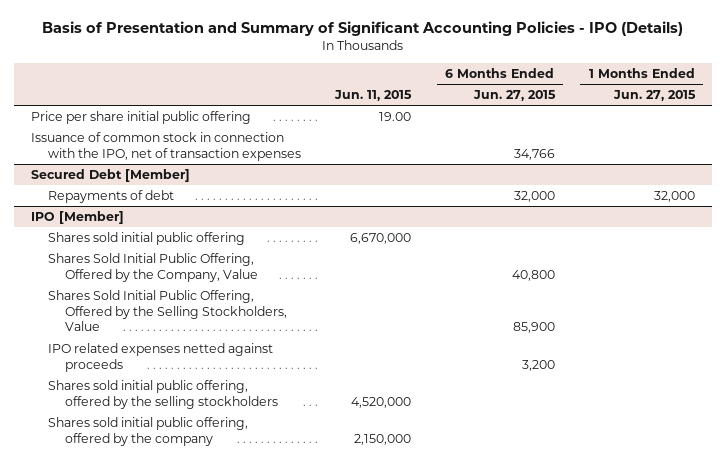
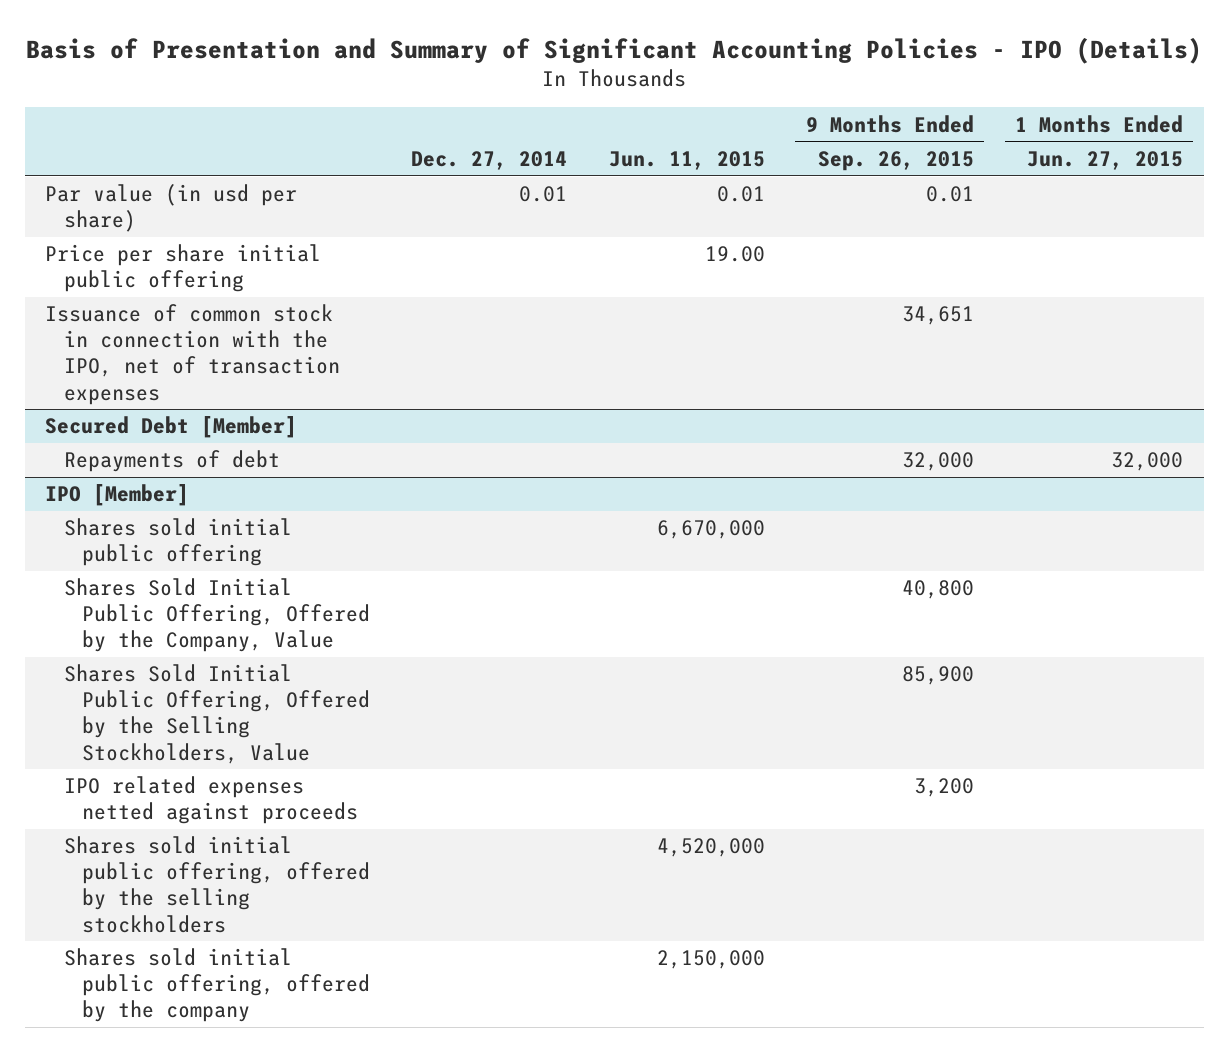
- | Jun. 11, 2015 | 6 Months Ended Jun. 27, 2015 | 1 Months Ended Jun. 27, 2015
+ | Dec. 27, 2014 | Jun. 11, 2015 | 9 Months Ended Sep. 26, 2015 | 1 Months Ended Jun. 27, 2015
+ Par value (in usd per share) | 0.01 | 0.01 | 0.01 |

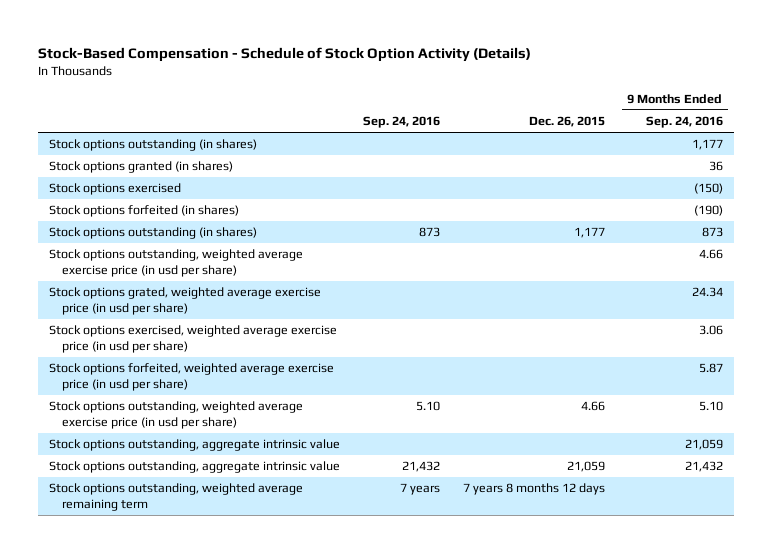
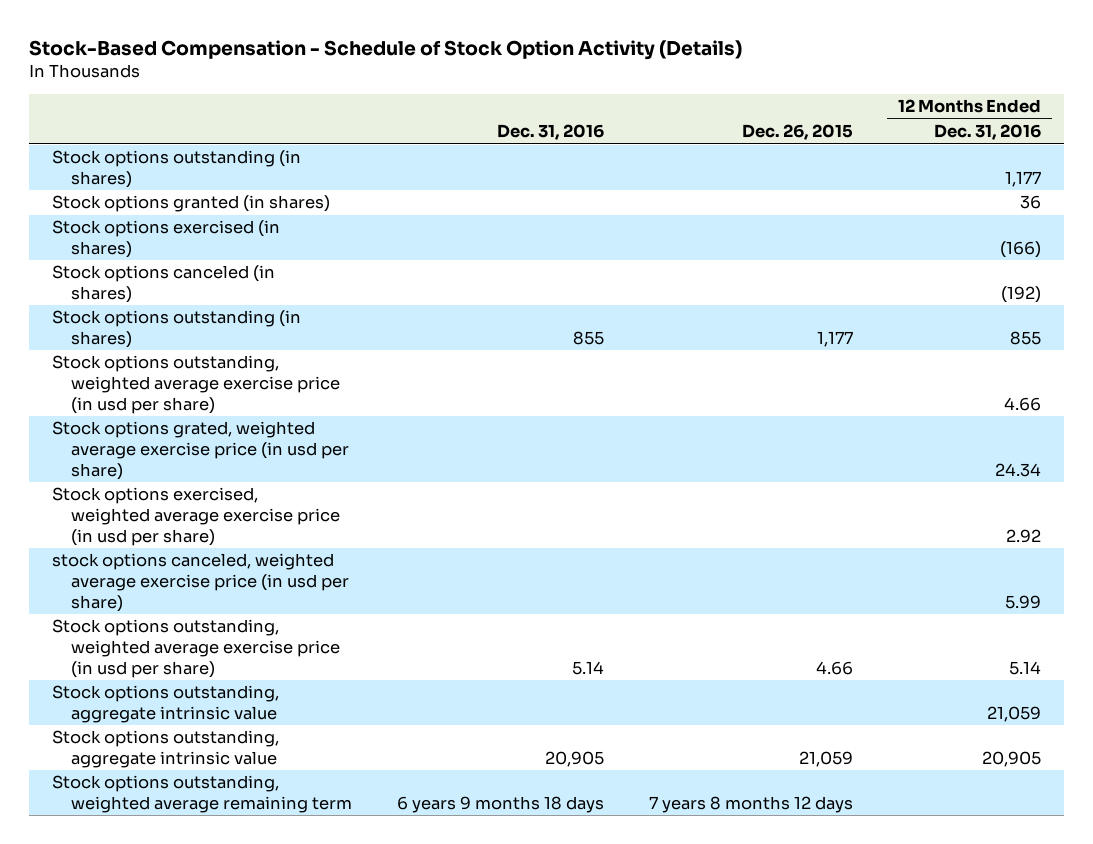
- | Sep. 24, 2016 | Dec. 26, 2015 | 9 Months Ended Sep. 24, 2016
+ | Dec. 31, 2016 | Dec. 26, 2015 | 12 Months Ended Dec. 31, 2016
- Stock options exercised | | | (150)
- Stock options forfeited (in shares) | | | (190)
+ Stock options exercised (in shares) | | | (166)
+ Stock options canceled (in shares) | | | (192)
- Stock options forfeited, weighted average exercise price (in usd per share) | | | 5.87
+ stock options canceled, weighted average exercise price (in usd per share) | | | 5.99

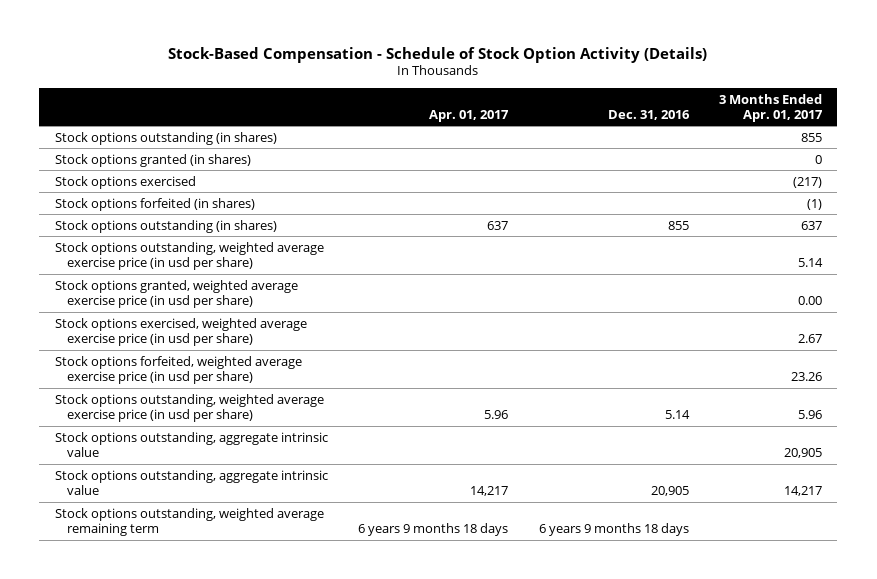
- | Dec. 31, 2016 | Dec. 26, 2015 | 12 Months Ended Dec. 31, 2016
+ | Apr. 01, 2017 | Dec. 31, 2016 | 3 Months Ended Apr. 01, 2017
- Stock options exercised (in shares) | | | (166)
- Stock options canceled (in shares) | | | (192)
+ Stock options exercised | | | (217)
+ Stock options forfeited (in shares) | | | (1)
- Stock options grated, weighted average exercise price (in usd per share) | | | 24.34
+ Stock options granted, weighted average exercise price (in usd per share) | | | 0.00
- stock options canceled, weighted average exercise price (in usd per share) | | | 5.99
+ Stock options forfeited, weighted average exercise price (in usd per share) | | | 23.26

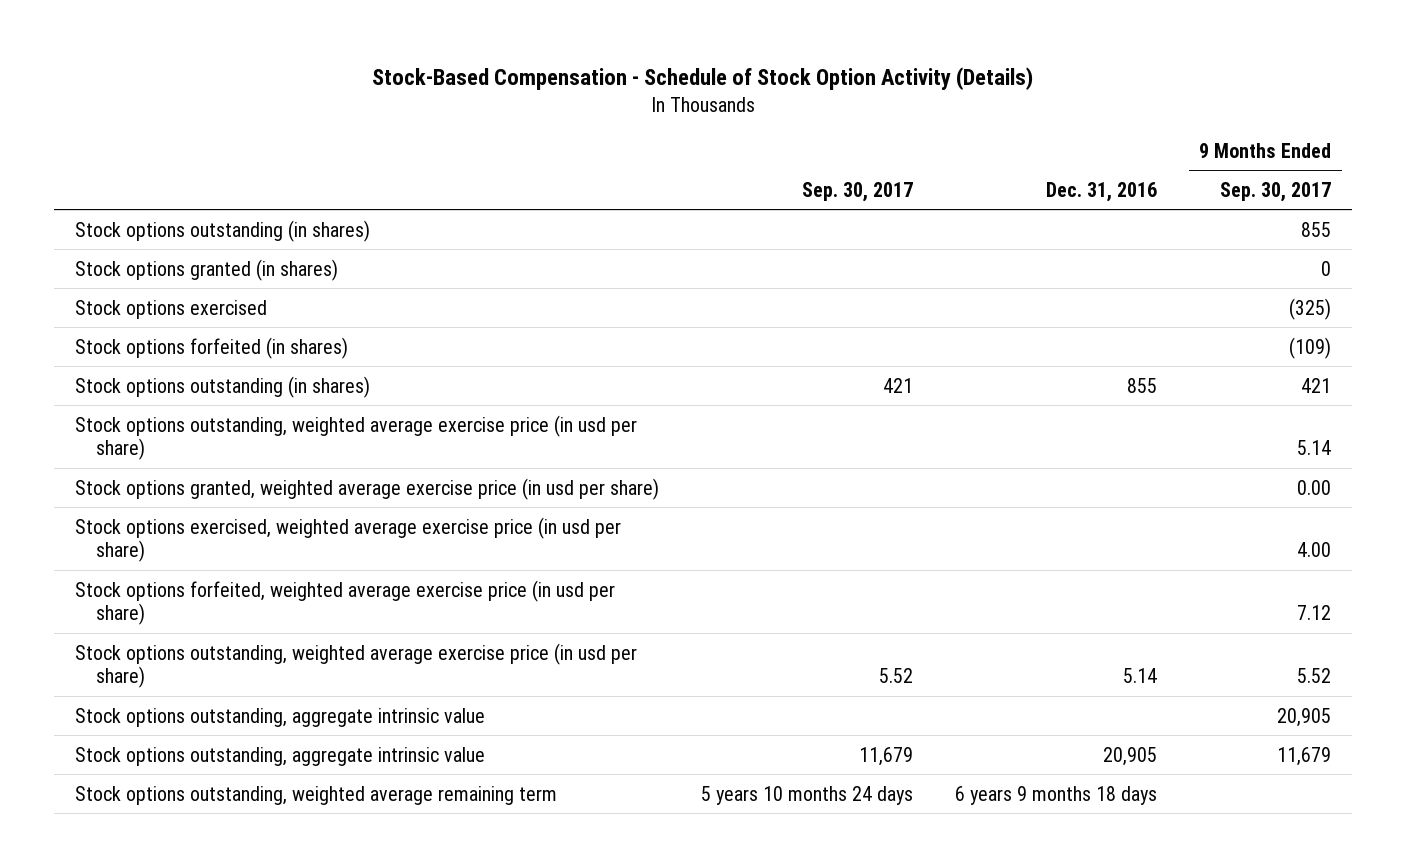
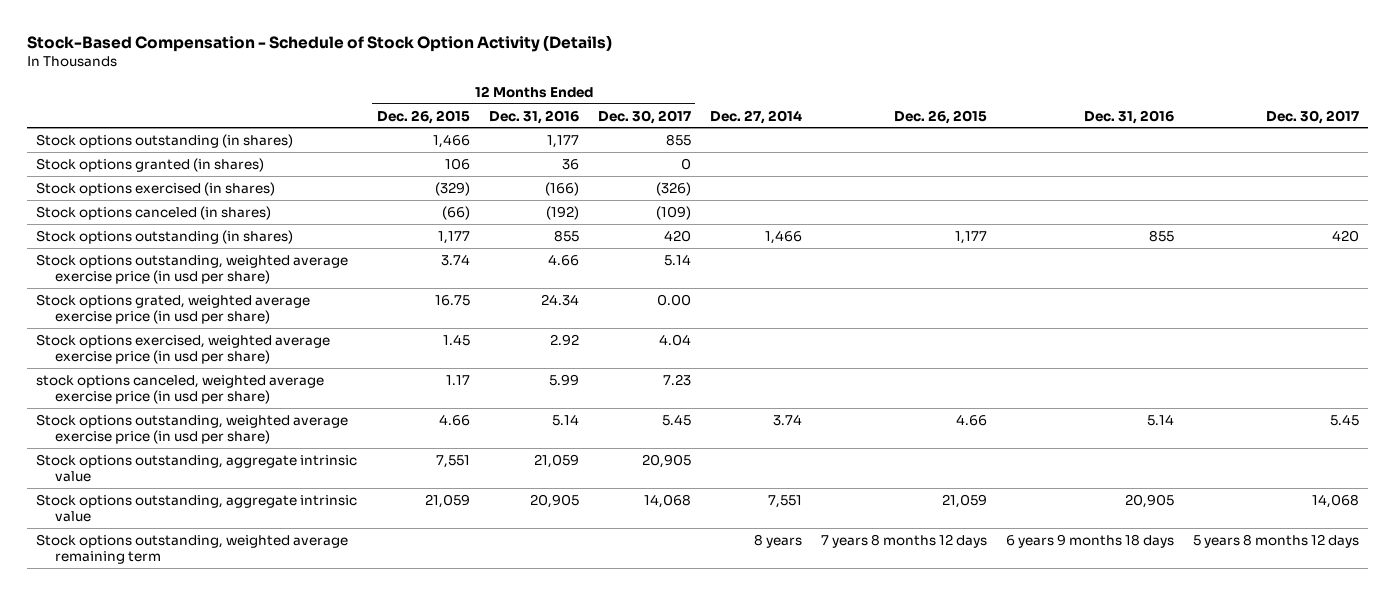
- | Sep. 30, 2017 | Dec. 31, 2016 | 9 Months Ended Sep. 30, 2017
+ | 12 Months Ended Dec. 26, 2015 | 12 Months Ended Dec. 31, 2016 | 12 Months Ended Dec. 30, 2017 | Dec. 27, 2014 | Dec. 26, 2015 | Dec. 31, 2016 | Dec. 30, 2017
- Stock options exercised | | | (325)
- Stock options forfeited (in shares) | | | (109)
+ Stock options exercised (in shares) | (329) | (166) | (326) | | | |
+ Stock options canceled (in shares) | (66) | (192) | (109) | | | |
- Stock options granted, weighted average exercise price (in usd per share) | | | 0.00
+ Stock options grated, weighted average exercise price (in usd per share) | 16.75 | 24.34 | 0.00 | | | |
- Stock options forfeited, weighted average exercise price (in usd per share) | | | 7.12
+ stock options canceled, weighted average exercise price (in usd per share) | 1.17 | 5.99 | 7.23 | | | |

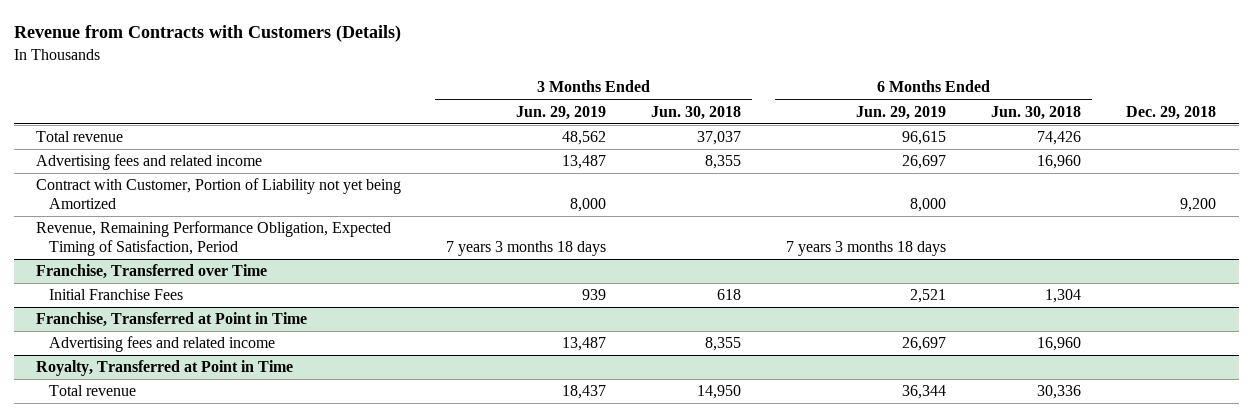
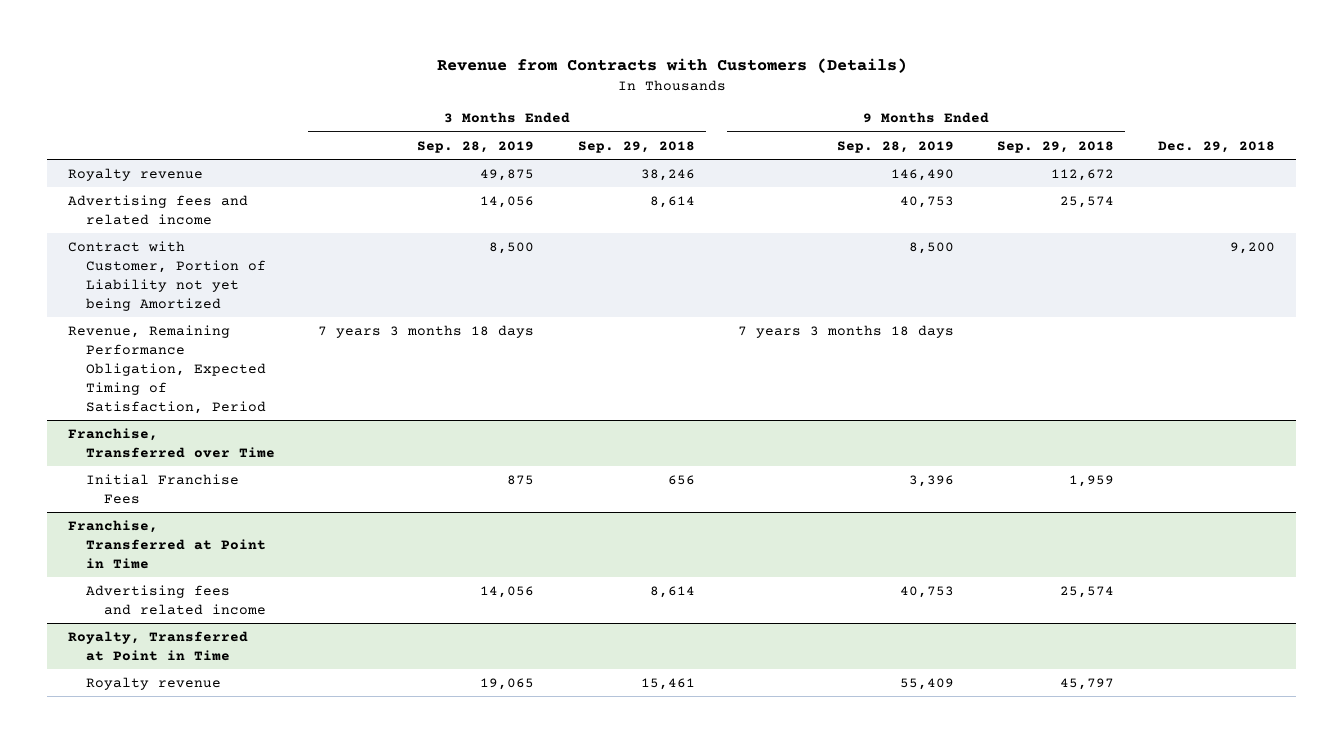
- | 3 Months Ended Jun. 29, 2019 | 3 Months Ended Jun. 30, 2018 | 6 Months Ended Jun. 29, 2019 | 6 Months Ended Jun. 30, 2018 | Dec. 29, 2018
+ | 3 Months Ended Sep. 28, 2019 | 3 Months Ended Sep. 29, 2018 | 9 Months Ended Sep. 28, 2019 | 9 Months Ended Sep. 29, 2018 | Dec. 29, 2018
- Total revenue | 48,562 | 37,037 | 96,615 | 74,426 |
+ Royalty revenue | 49,875 | 38,246 | 146,490 | 112,672 |
@ Royalty, Transferred at Point in Time
- Total revenue | 18,437 | 14,950 | 36,344 | 30,336 |
+ Royalty revenue | 19,065 | 15,461 | 55,409 | 45,797 |

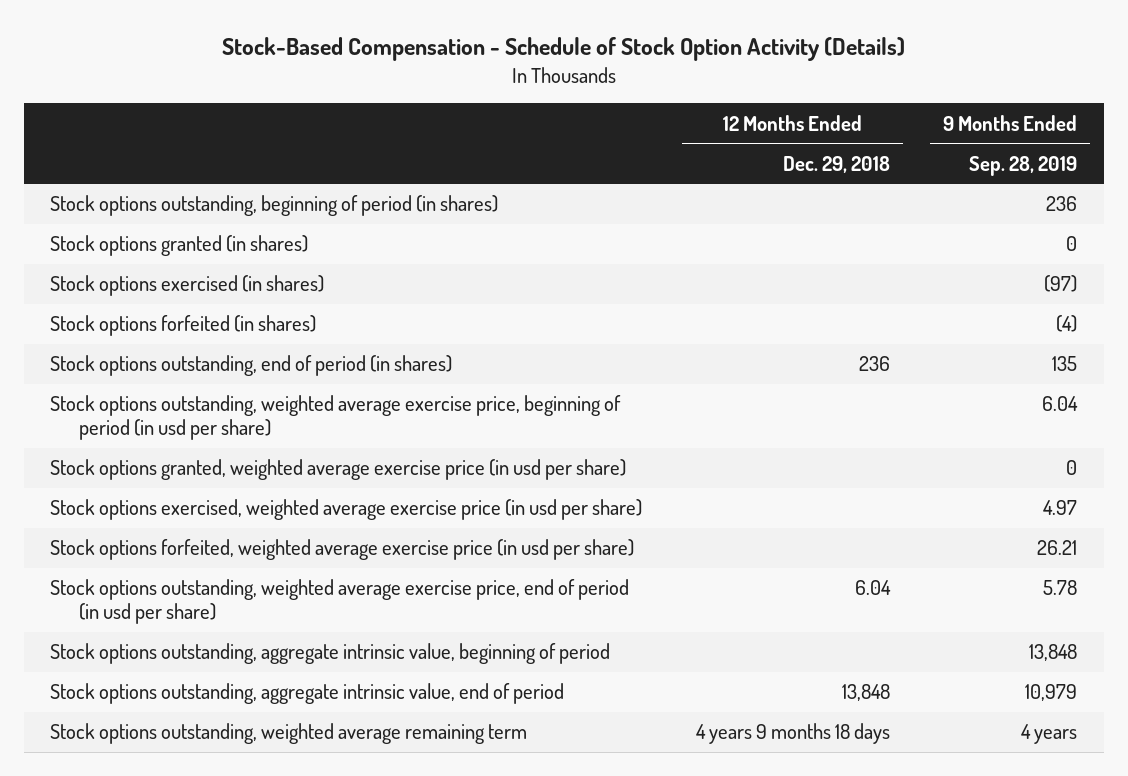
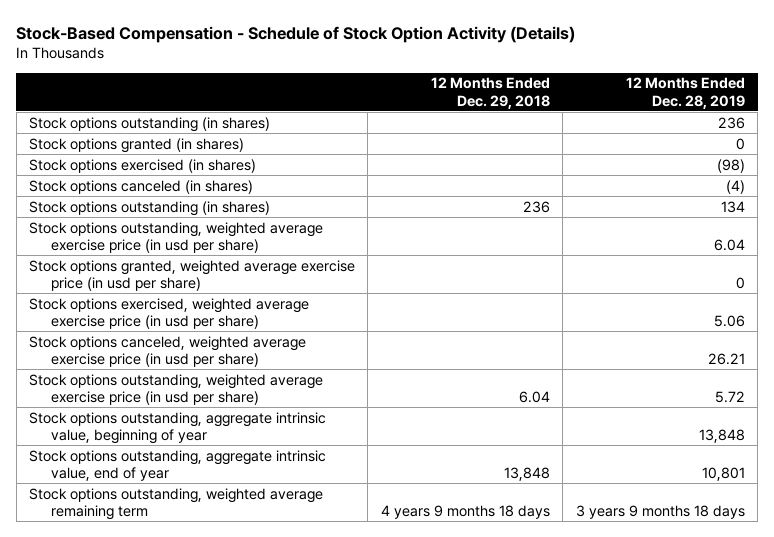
- | 12 Months Ended Dec. 29, 2018 | 9 Months Ended Sep. 28, 2019
+ | 12 Months Ended Dec. 29, 2018 | 12 Months Ended Dec. 28, 2019
- Stock options outstanding, beginning of period (in shares) | | 236
+ Stock options outstanding (in shares) | | 236
- Stock options forfeited (in shares) | | (4)
- Stock options outstanding, end of period (in shares) | 236 | 135
- Stock options outstanding, weighted average exercise price, beginning of period (in usd per share) | | 6.04
+ Stock options canceled (in shares) | | (4)
+ Stock options outstanding (in shares) | 236 | 134
+ Stock options outstanding, weighted average exercise price (in usd per share) | | 6.04
- Stock options forfeited, weighted average exercise price (in usd per share) | | 26.21
- Stock options outstanding, weighted average exercise price, end of period (in usd per share) | 6.04 | 5.78
- Stock options outstanding, aggregate intrinsic value, beginning of period | | 13,848
- Stock options outstanding, aggregate intrinsic value, end of period | 13,848 | 10,979
+ Stock options canceled, weighted average exercise price (in usd per share) | | 26.21
+ Stock options outstanding, weighted average exercise price (in usd per share) | 6.04 | 5.72
+ Stock options outstanding, aggregate intrinsic value, beginning of year | | 13,848
+ Stock options outstanding, aggregate intrinsic value, end of year | 13,848 | 10,801

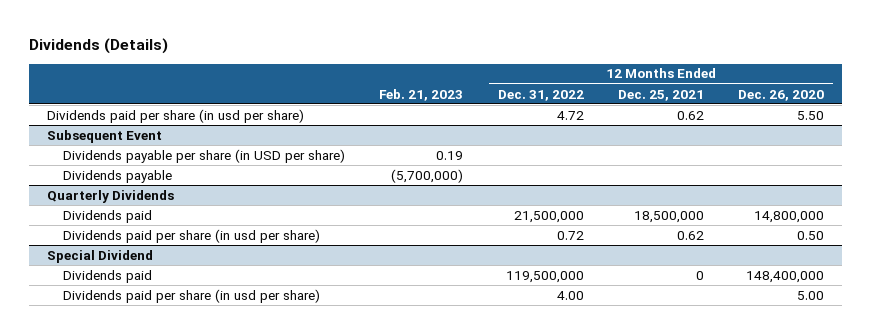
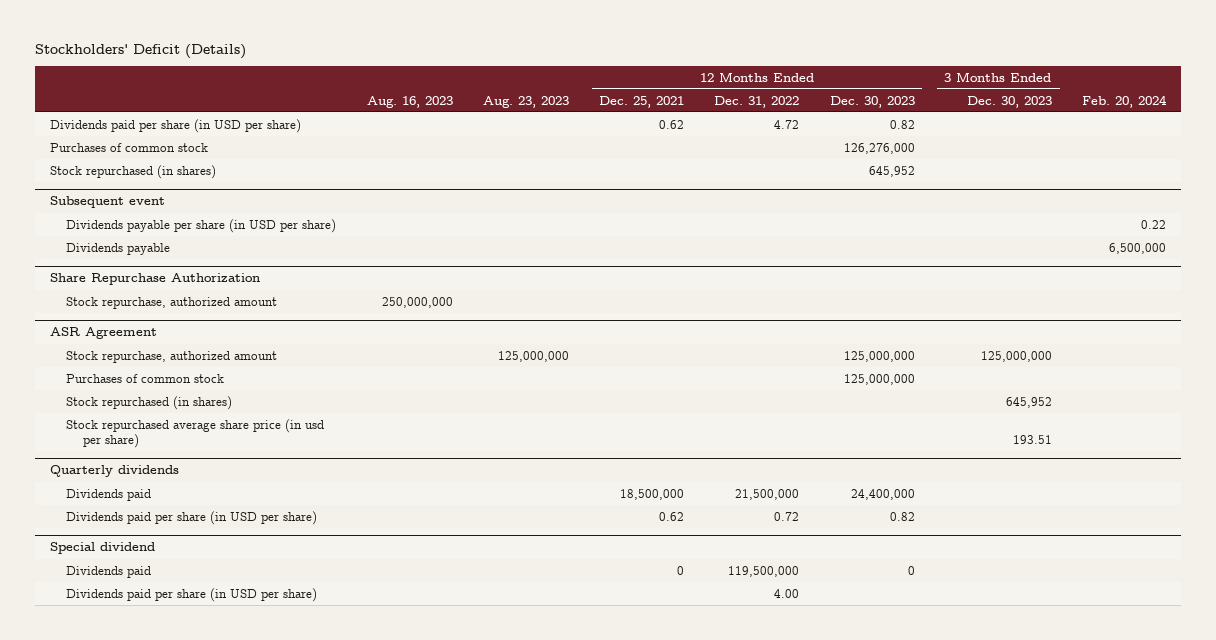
- Dividends (Details)
+ Stockholders' Deficit (Details)
- | Feb. 21, 2023 | 12 Months Ended Dec. 31, 2022 | 12 Months Ended Dec. 25, 2021 | 12 Months Ended Dec. 26, 2020
+ | Aug. 16, 2023 | Aug. 23, 2023 | 12 Months Ended Dec. 25, 2021 | 12 Months Ended Dec. 31, 2022 | 12 Months Ended Dec. 30, 2023 | 3 Months Ended Dec. 30, 2023 | Feb. 20, 2024
- Dividends paid per share (in usd per share) | | 4.72 | 0.62 | 5.50
- Subsequent Event
+ Dividends paid per share (in USD per share) | | | 0.62 | 4.72 | 0.82 | |
+ Purchases of common stock | | | | | 126,276,000 | |
+ Stock repurchased (in shares) | | | | | 645,952 | |
+ Subsequent event
- Quarterly Dividends
+ Share Repurchase Authorization
+ Stock repurchase, authorized amount | 250,000,000 | | | | | |
+ ASR Agreement
+ Stock repurchase, authorized amount | | 125,000,000 | | | 125,000,000 | 125,000,000 |
+ Purchases of common stock | | | | | 125,000,000 | |
+ Stock repurchased (in shares) | | | | | | 645,952 |
+ Stock repurchased average share price (in usd per share) | | | | | | 193.51 |
+ Quarterly dividends
- Dividends paid per share (in usd per share) | | 0.72 | 0.62 | 0.50
- Special Dividend
+ Dividends paid per share (in USD per share) | | | 0.62 | 0.72 | 0.82 | |
+ Special dividend
- Dividends paid per share (in usd per share) | | 4.00 | | 5.00
+ Dividends paid per share (in USD per share) | | | | 4.00 | | |

